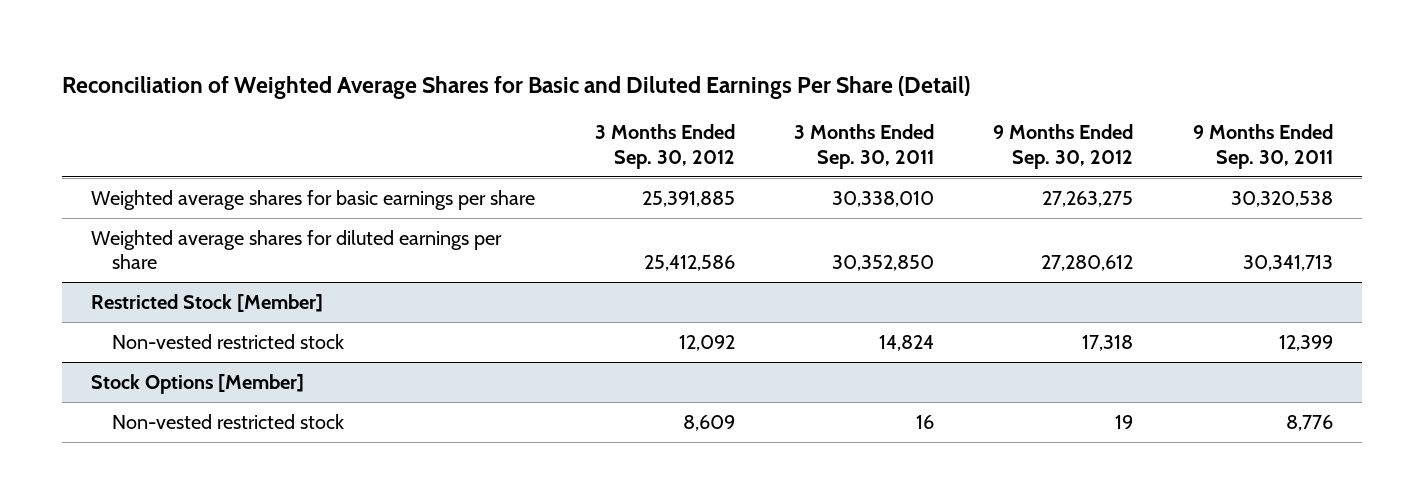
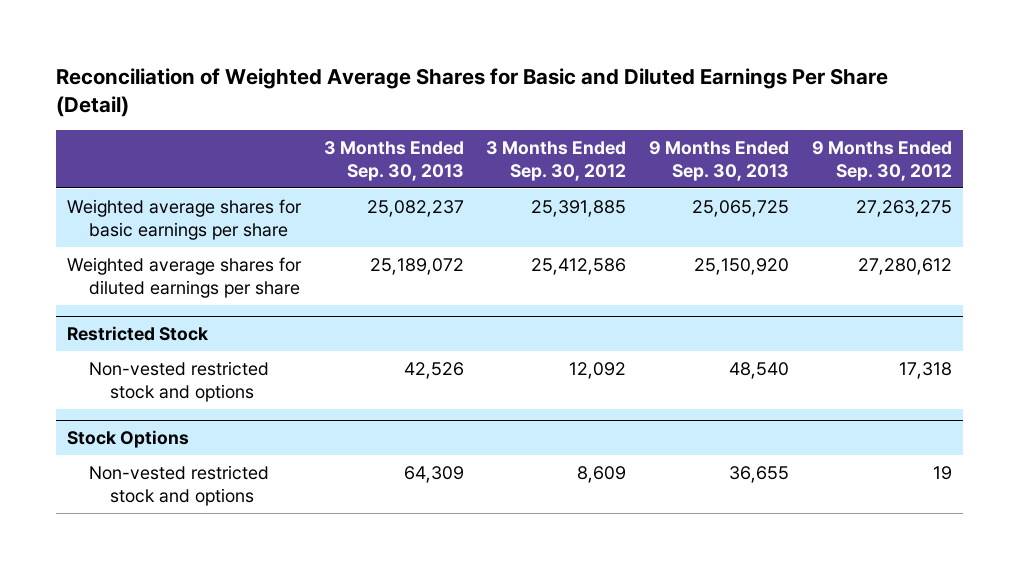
- | 3 Months Ended Sep. 30, 2012 | 3 Months Ended Sep. 30, 2011 | 9 Months Ended Sep. 30, 2012 | 9 Months Ended Sep. 30, 2011
+ | 3 Months Ended Sep. 30, 2013 | 3 Months Ended Sep. 30, 2012 | 9 Months Ended Sep. 30, 2013 | 9 Months Ended Sep. 30, 2012
- Restricted Stock [Member]
- Non-vested restricted stock | 12,092 | 14,824 | 17,318 | 12,399
- Stock Options [Member]
- Non-vested restricted stock | 8,609 | 16 | 19 | 8,776
+ Restricted Stock
+ Non-vested restricted stock and options | 42,526 | 12,092 | 48,540 | 17,318
+ Stock Options
+ Non-vested restricted stock and options | 64,309 | 8,609 | 36,655 | 19

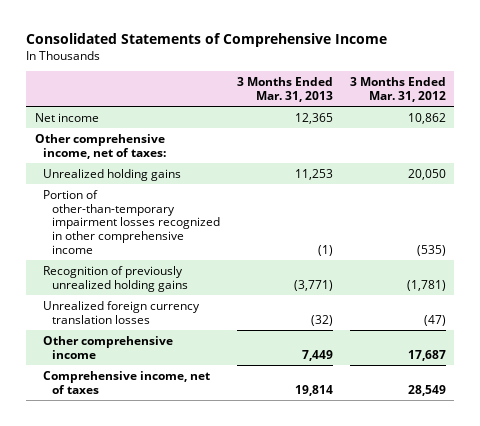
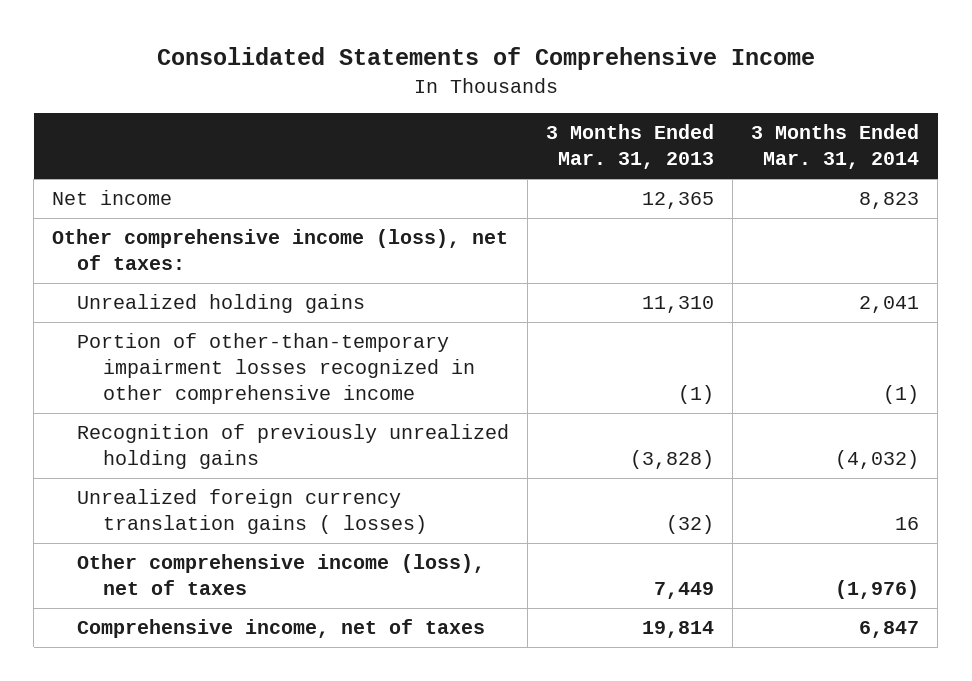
- | 3 Months Ended Mar. 31, 2013 | 3 Months Ended Mar. 31, 2012
+ | 3 Months Ended Mar. 31, 2013 | 3 Months Ended Mar. 31, 2014
- Other comprehensive income, net of taxes:
- Unrealized holding gains | 11,253 | 20,050
+ Other comprehensive income (loss), net of taxes:
+ Unrealized holding gains | 11,310 | 2,041
- Recognition of previously unrealized holding gains | (3,771) | (1,781)
- Unrealized foreign currency translation losses | (32) | (47)
- Other comprehensive income | 7,449 | 17,687
+ Recognition of previously unrealized holding gains | (3,828) | (4,032)
+ Unrealized foreign currency translation gains ( losses) | (32) | 16
+ Other comprehensive income (loss), net of taxes | 7,449 | (1,976)

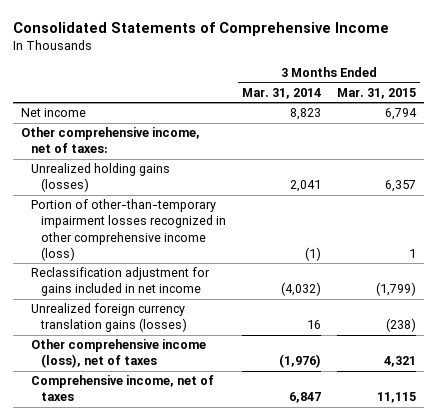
- | 3 Months Ended Mar. 31, 2013 | 3 Months Ended Mar. 31, 2014
+ | 3 Months Ended Mar. 31, 2014 | 3 Months Ended Mar. 31, 2015
- Other comprehensive income (loss), net of taxes:
- Unrealized holding gains | 11,310 | 2,041
- Portion of other-than-temporary impairment losses recognized in other comprehensive income | (1) | (1)
- Recognition of previously unrealized holding gains | (3,828) | (4,032)
- Unrealized foreign currency translation gains ( losses) | (32) | 16
+ Other comprehensive income, net of taxes:
+ Unrealized holding gains (losses) | 2,041 | 6,357
+ Portion of other-than-temporary impairment losses recognized in other comprehensive income (loss) | (1) | 1
+ Reclassification adjustment for gains included in net income | (4,032) | (1,799)
+ Unrealized foreign currency translation gains (losses) | 16 | (238)

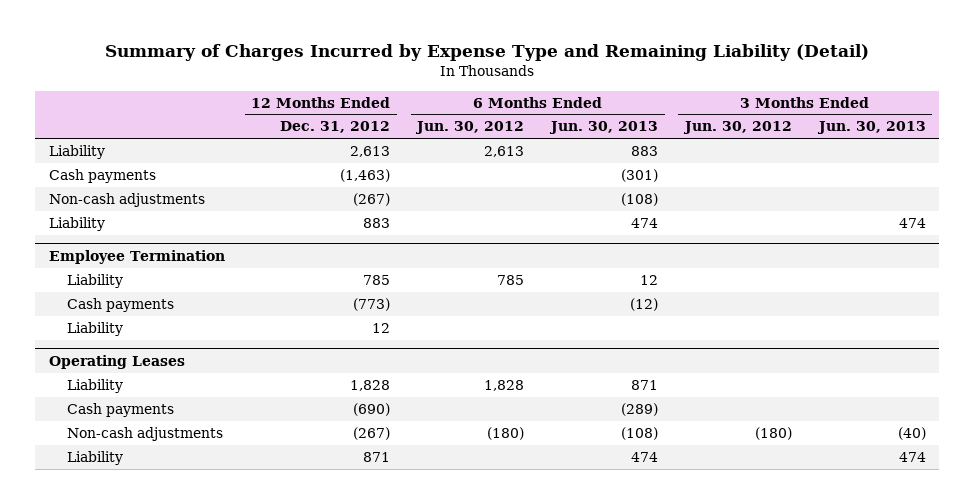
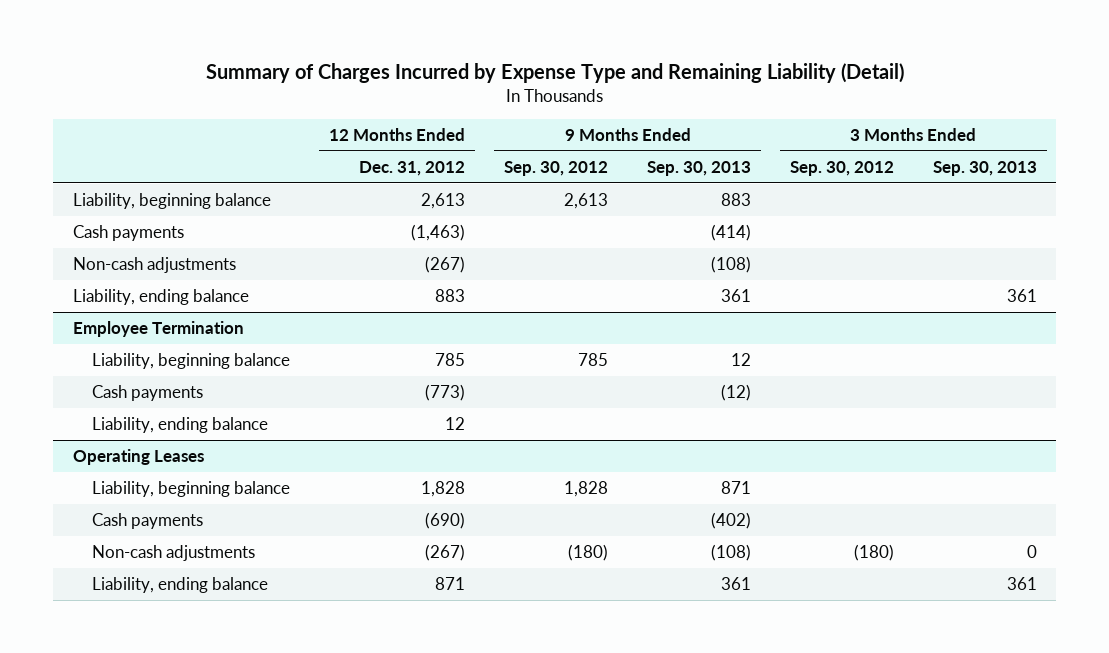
- | 12 Months Ended Dec. 31, 2012 | 6 Months Ended Jun. 30, 2012 | 6 Months Ended Jun. 30, 2013 | 3 Months Ended Jun. 30, 2012 | 3 Months Ended Jun. 30, 2013
+ | 12 Months Ended Dec. 31, 2012 | 9 Months Ended Sep. 30, 2012 | 9 Months Ended Sep. 30, 2013 | 3 Months Ended Sep. 30, 2012 | 3 Months Ended Sep. 30, 2013
- Liability | 2,613 | 2,613 | 883 | |
+ Liability, beginning balance | 2,613 | 2,613 | 883 | |
- Liability | 883 | | 474 | | 474
+ Liability, ending balance | 883 | | 361 | | 361
@ Employee Termination
- Liability | 785 | 785 | 12 | |
+ Liability, beginning balance | 785 | 785 | 12 | |
- Liability | 12 | | | |
+ Liability, ending balance | 12 | | | |
@ Operating Leases
- Liability | 1,828 | 1,828 | 871 | |
+ Liability, beginning balance | 1,828 | 1,828 | 871 | |
- Liability | 871 | | 474 | | 474
+ Liability, ending balance | 871 | | 361 | | 361

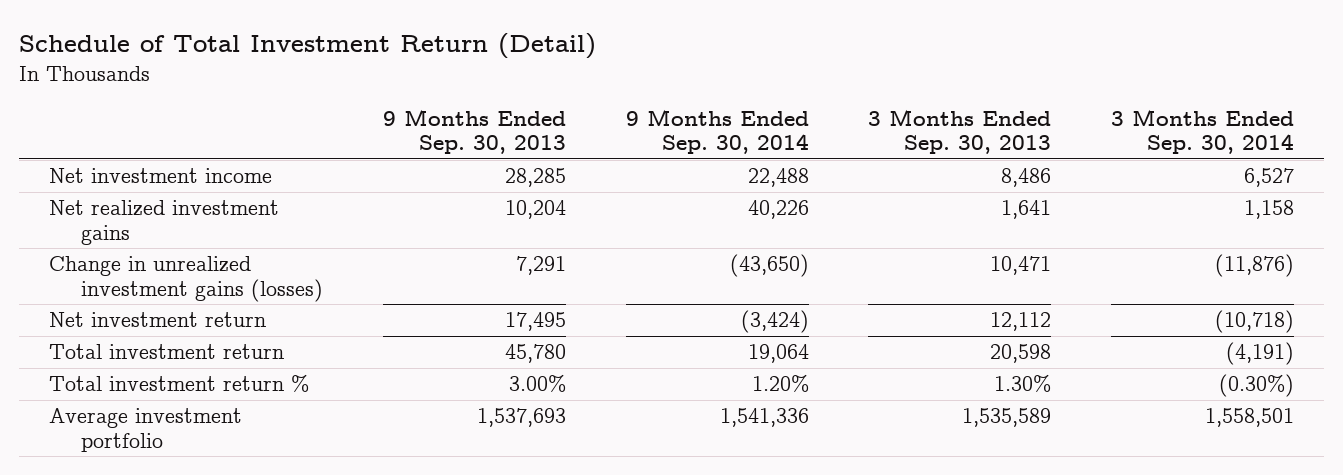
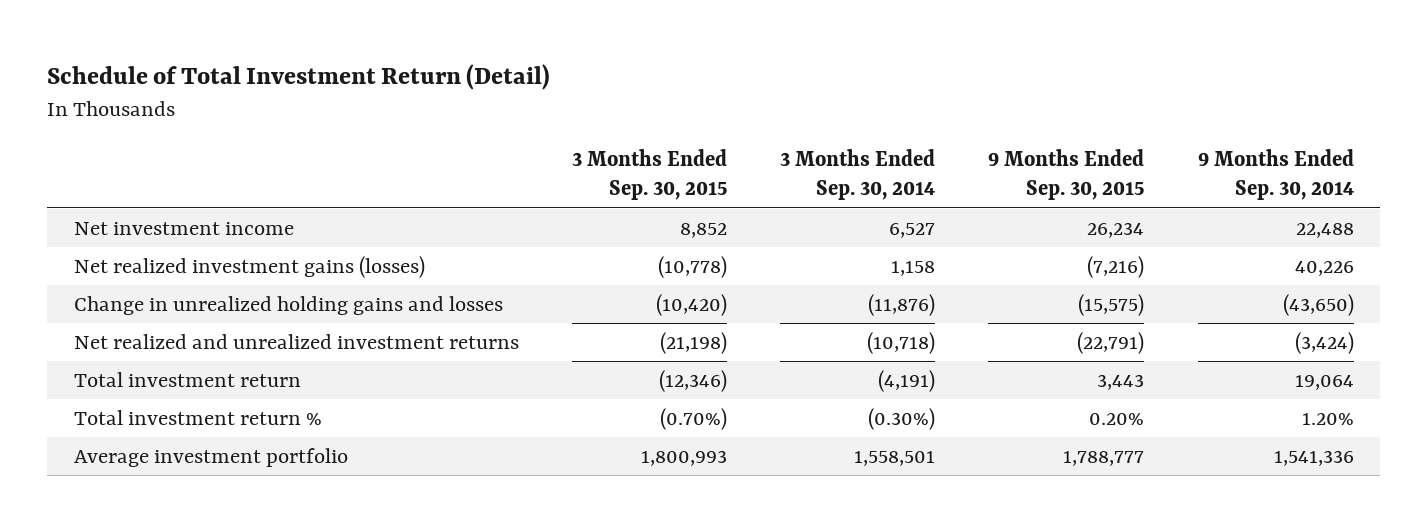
- | 9 Months Ended Sep. 30, 2013 | 9 Months Ended Sep. 30, 2014 | 3 Months Ended Sep. 30, 2013 | 3 Months Ended Sep. 30, 2014
+ | 3 Months Ended Sep. 30, 2015 | 3 Months Ended Sep. 30, 2014 | 9 Months Ended Sep. 30, 2015 | 9 Months Ended Sep. 30, 2014
- Net realized investment gains | 10,204 | 40,226 | 1,641 | 1,158
- Change in unrealized investment gains (losses) | 7,291 | (43,650) | 10,471 | (11,876)
- Net investment return | 17,495 | (3,424) | 12,112 | (10,718)
+ Net realized investment gains (losses) | (10,778) | 1,158 | (7,216) | 40,226
+ Change in unrealized holding gains and losses | (10,420) | (11,876) | (15,575) | (43,650)
+ Net realized and unrealized investment returns | (21,198) | (10,718) | (22,791) | (3,424)

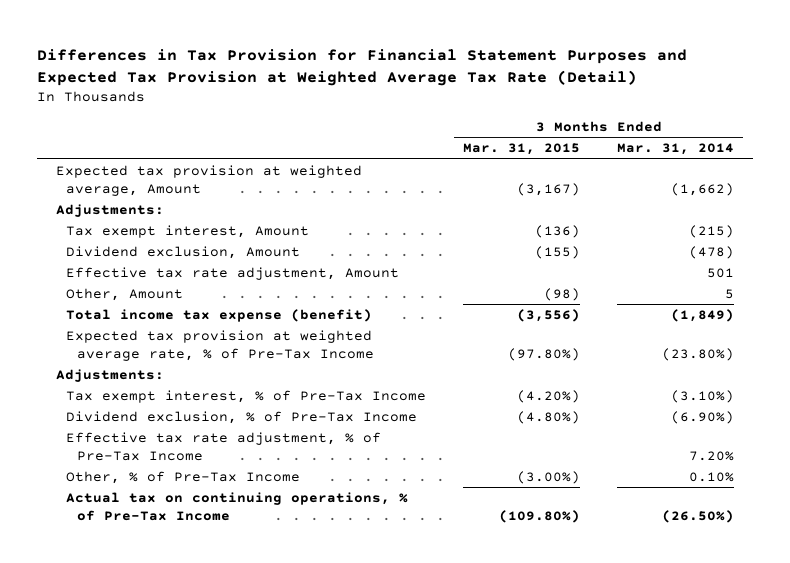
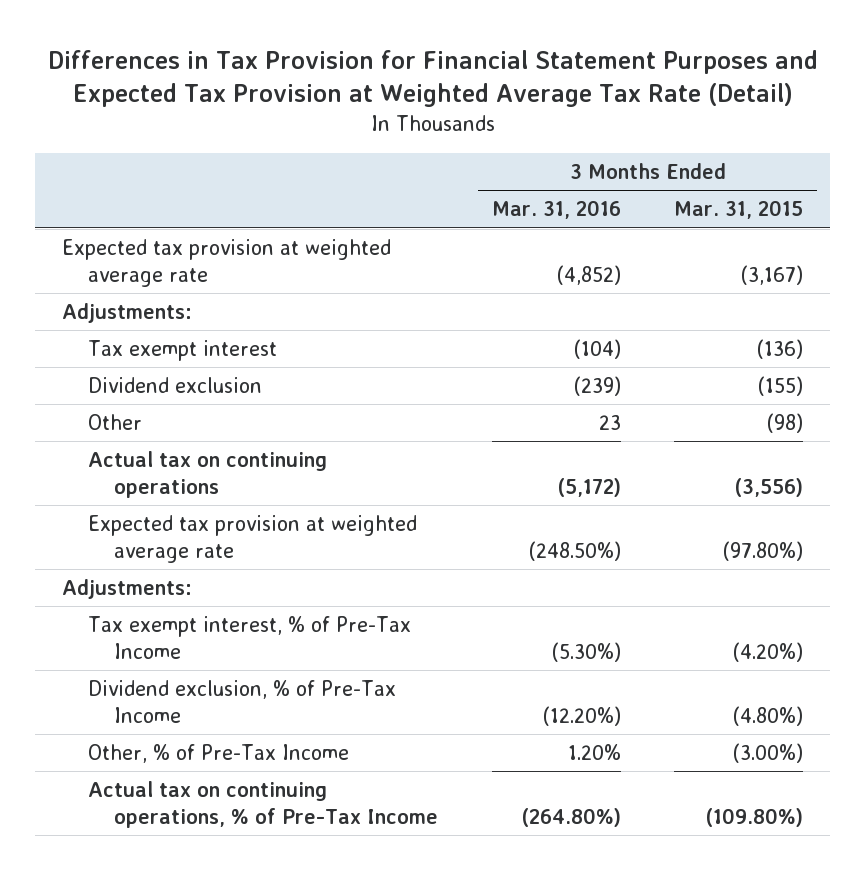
- | 3 Months Ended Mar. 31, 2015 | 3 Months Ended Mar. 31, 2014
+ | 3 Months Ended Mar. 31, 2016 | 3 Months Ended Mar. 31, 2015
- Expected tax provision at weighted average, Amount | (3,167) | (1,662)
+ Expected tax provision at weighted average rate | (4,852) | (3,167)
- Tax exempt interest, Amount | (136) | (215)
- Dividend exclusion, Amount | (155) | (478)
- Effective tax rate adjustment, Amount | | 501
- Other, Amount | (98) | 5
- Total income tax expense (benefit) | (3,556) | (1,849)
- Expected tax provision at weighted average rate, % of Pre-Tax Income | (97.80%) | (23.80%)
+ Tax exempt interest | (104) | (136)
+ Dividend exclusion | (239) | (155)
+ Other | 23 | (98)
+ Actual tax on continuing operations | (5,172) | (3,556)
+ Expected tax provision at weighted average rate | (248.50%) | (97.80%)
- Effective tax rate adjustment, % of Pre-Tax Income | | 7.20%

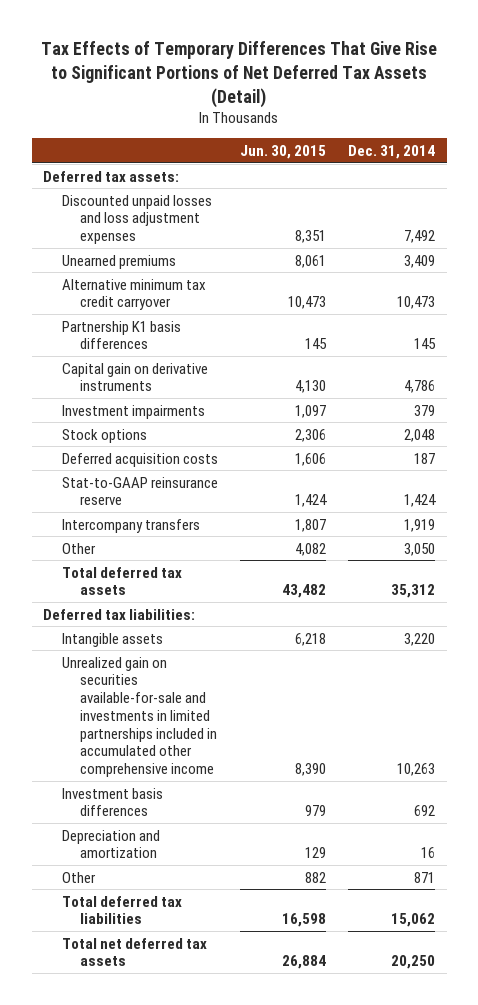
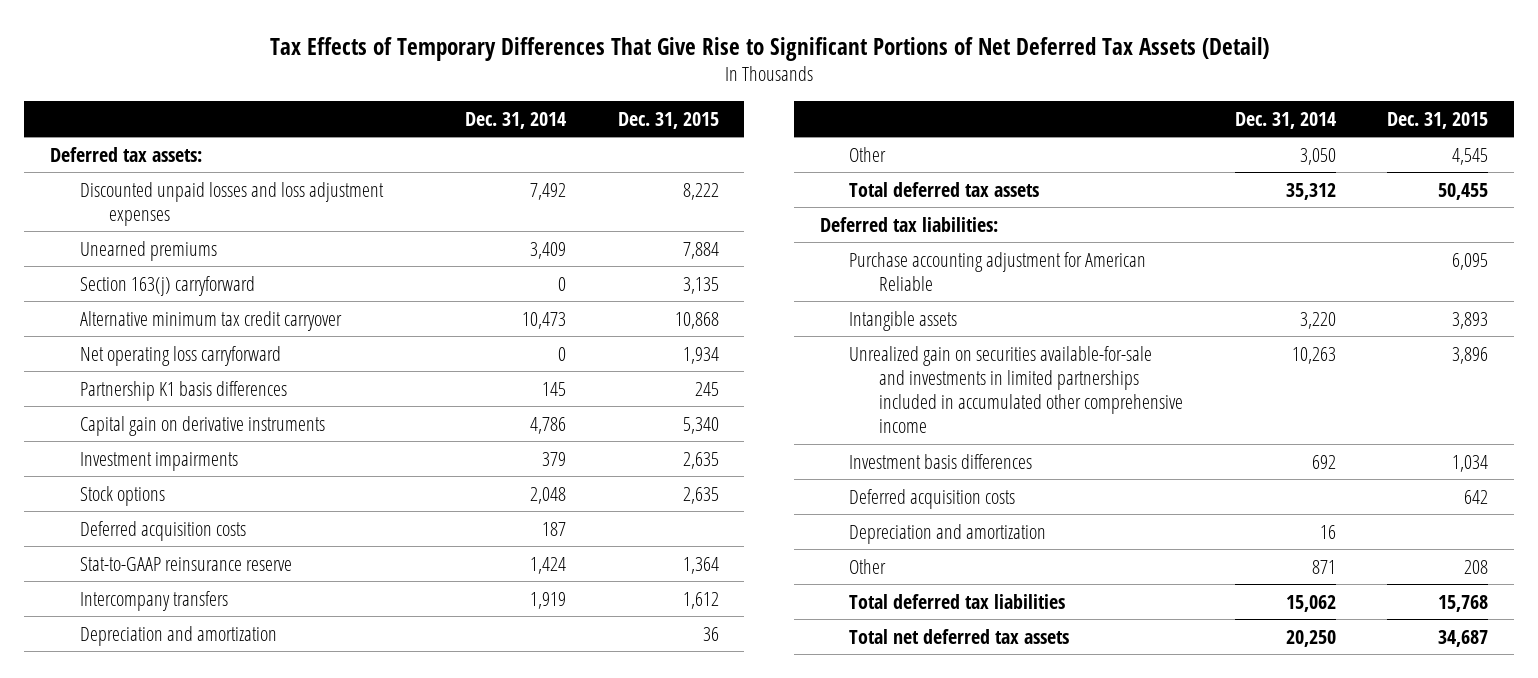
- | Jun. 30, 2015 | Dec. 31, 2014
+ | Dec. 31, 2014 | Dec. 31, 2015
+ Section 163(j) carryforward | 0 | 3,135
+ Net operating loss carryforward | 0 | 1,934
+ Depreciation and amortization | | 36
+ Purchase accounting adjustment for American Reliable | | 6,095
+ Deferred acquisition costs | | 642

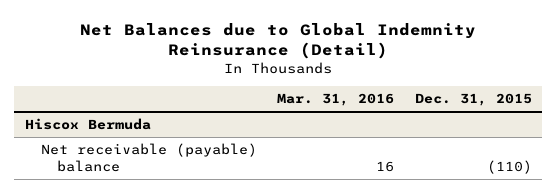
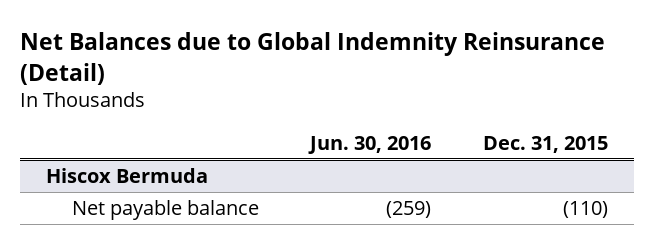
- | Mar. 31, 2016 | Dec. 31, 2015
+ | Jun. 30, 2016 | Dec. 31, 2015
@ Hiscox Bermuda
- Net receivable (payable) balance | 16 | (110)
+ Net payable balance | (259) | (110)

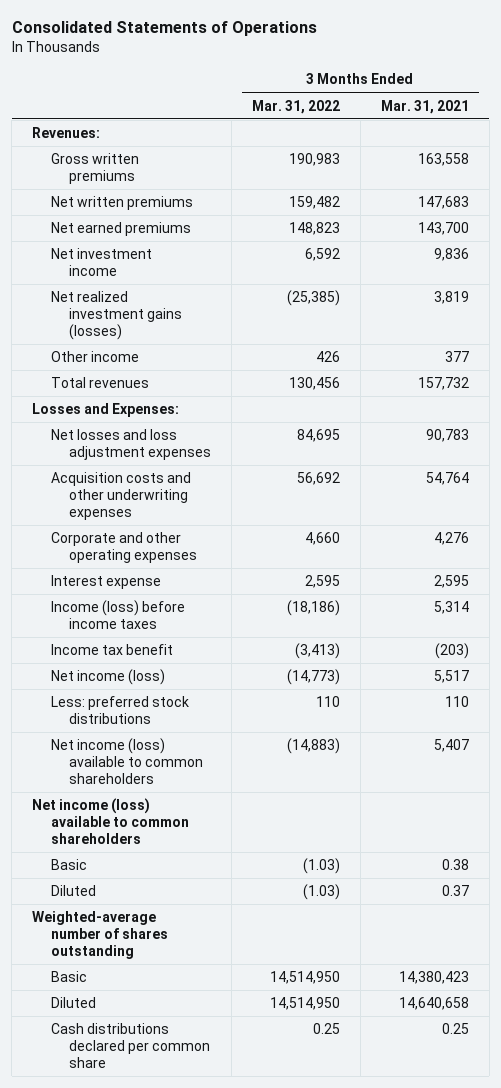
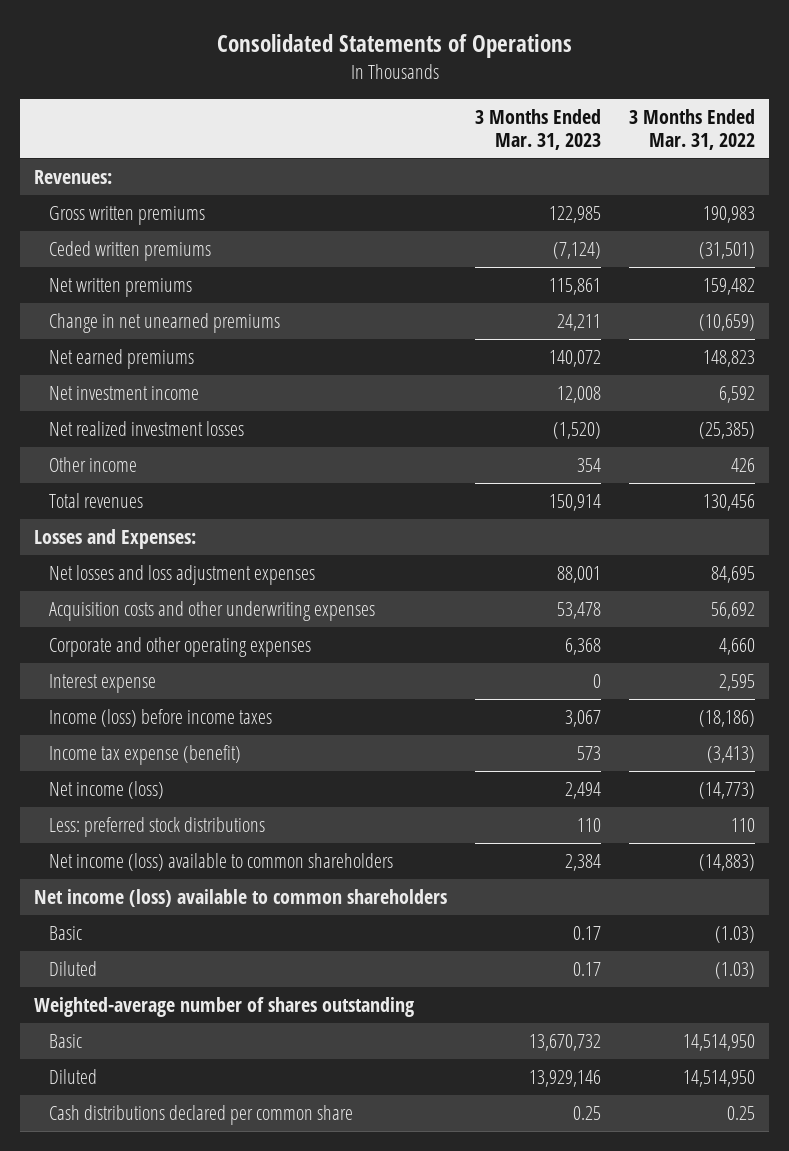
- | 3 Months Ended Mar. 31, 2022 | 3 Months Ended Mar. 31, 2021
+ | 3 Months Ended Mar. 31, 2023 | 3 Months Ended Mar. 31, 2022
+ Ceded written premiums | (7,124) | (31,501)
+ Change in net unearned premiums | 24,211 | (10,659)
- Net realized investment gains (losses) | (25,385) | 3,819
+ Net realized investment losses | (1,520) | (25,385)
- Income tax benefit | (3,413) | (203)
+ Income tax expense (benefit) | 573 | (3,413)

